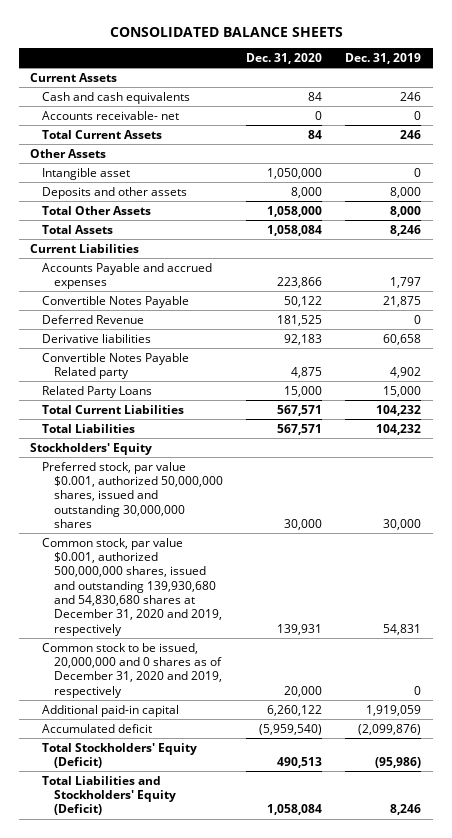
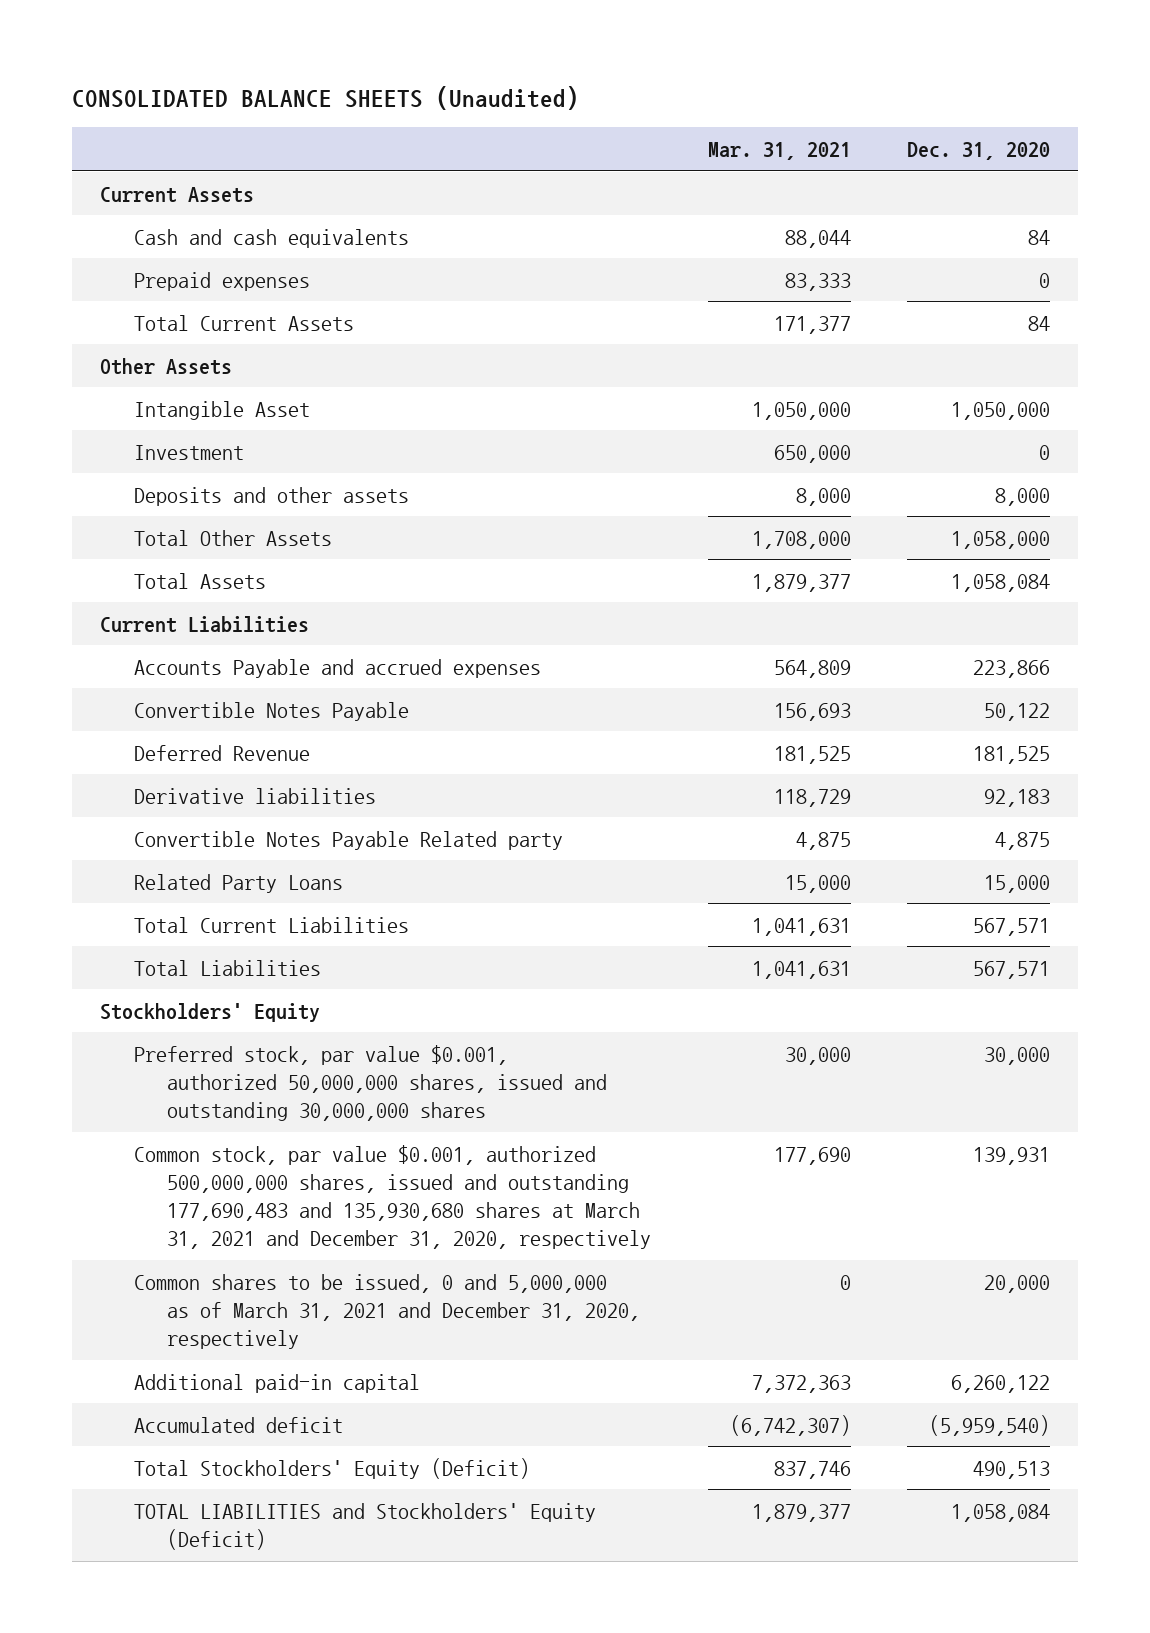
- CONSOLIDATED BALANCE SHEETS
+ CONSOLIDATED BALANCE SHEETS (Unaudited)
- | Dec. 31, 2020 | Dec. 31, 2019
+ | Mar. 31, 2021 | Dec. 31, 2020
- Accounts receivable- net | 0 | 0
+ Prepaid expenses | 83,333 | 0
- Intangible asset | 1,050,000 | 0
+ Intangible Asset | 1,050,000 | 1,050,000
+ Investment | 650,000 | 0
- Common stock, par value $0.001, authorized 500,000,000 shares, issued and outstanding 139,930,680 and 54,830,680 shares at December 31, 2020 and 2019, respectively | 139,931 | 54,831
- Common stock to be issued, 20,000,000 and 0 shares as of December 31, 2020 and 2019, respectively | 20,000 | 0
+ Common stock, par value $0.001, authorized 500,000,000 shares, issued and outstanding 177,690,483 and 135,930,680 shares at March 31, 2021 and December 31, 2020, respectively | 177,690 | 139,931
+ Common shares to be issued, 0 and 5,000,000 as of March 31, 2021 and December 31, 2020, respectively | 0 | 20,000
- Total Liabilities and Stockholders' Equity (Deficit) | 1,058,084 | 8,246
+ TOTAL LIABILITIES and Stockholders' Equity (Deficit) | 1,879,377 | 1,058,084

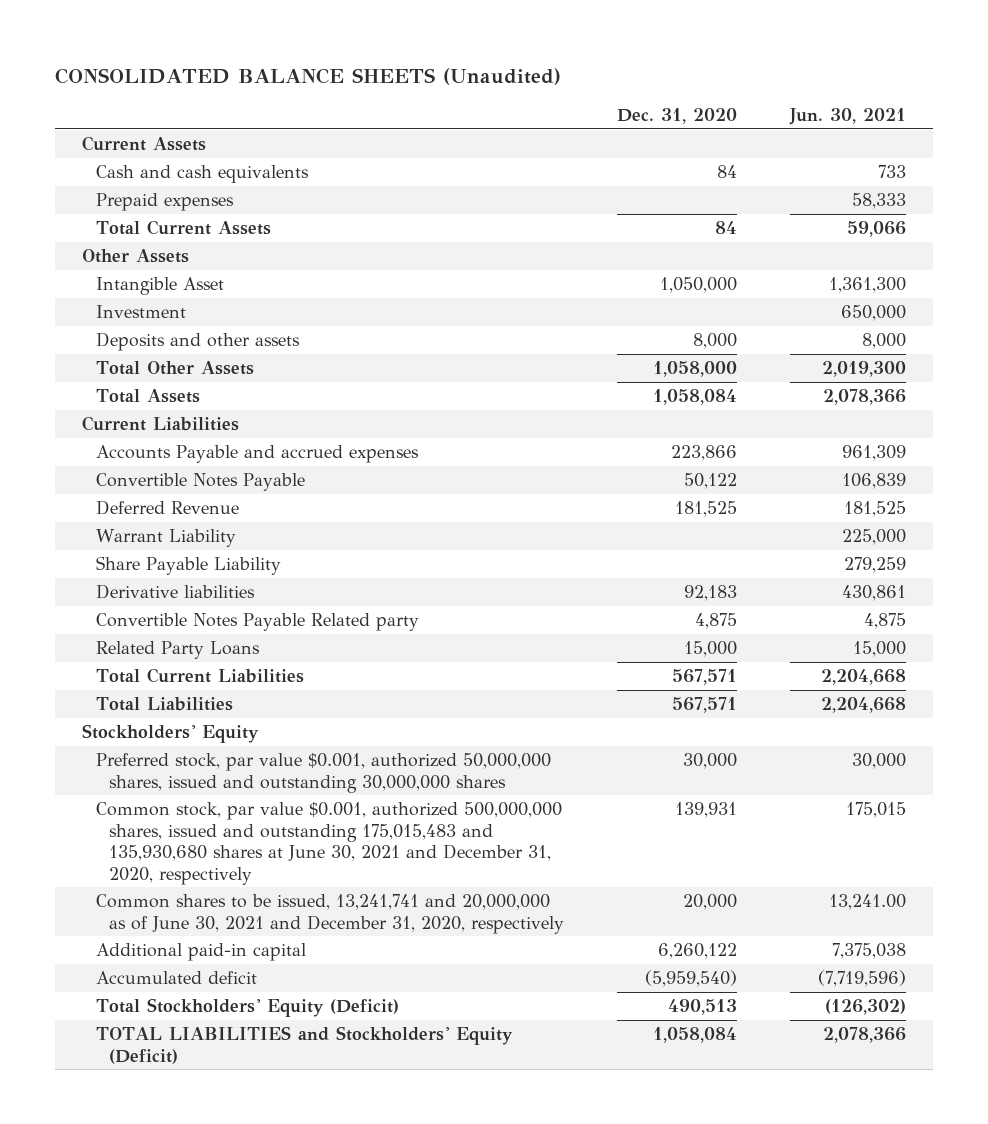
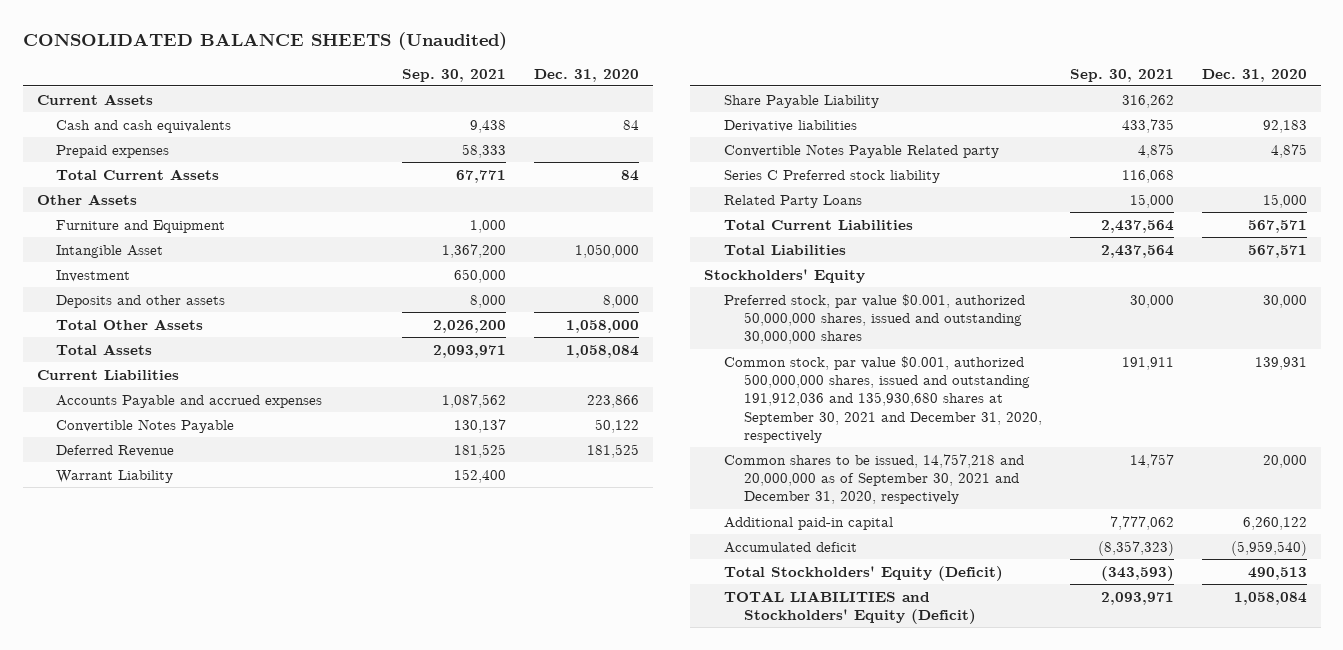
- | Dec. 31, 2020 | Jun. 30, 2021
+ | Sep. 30, 2021 | Dec. 31, 2020
+ Furniture and Equipment | 1,000 |
+ Series C Preferred stock liability | 116,068 |
- Common stock, par value $0.001, authorized 500,000,000 shares, issued and outstanding 175,015,483 and 135,930,680 shares at June 30, 2021 and December 31, 2020, respectively | 139,931 | 175,015
- Common shares to be issued, 13,241,741 and 20,000,000 as of June 30, 2021 and December 31, 2020, respectively | 20,000 | 13,241.00
+ Common stock, par value $0.001, authorized 500,000,000 shares, issued and outstanding 191,912,036 and 135,930,680 shares at September 30, 2021 and December 31, 2020, respectively | 191,911 | 139,931
+ Common shares to be issued, 14,757,218 and 20,000,000 as of September 30, 2021 and December 31, 2020, respectively | 14,757 | 20,000

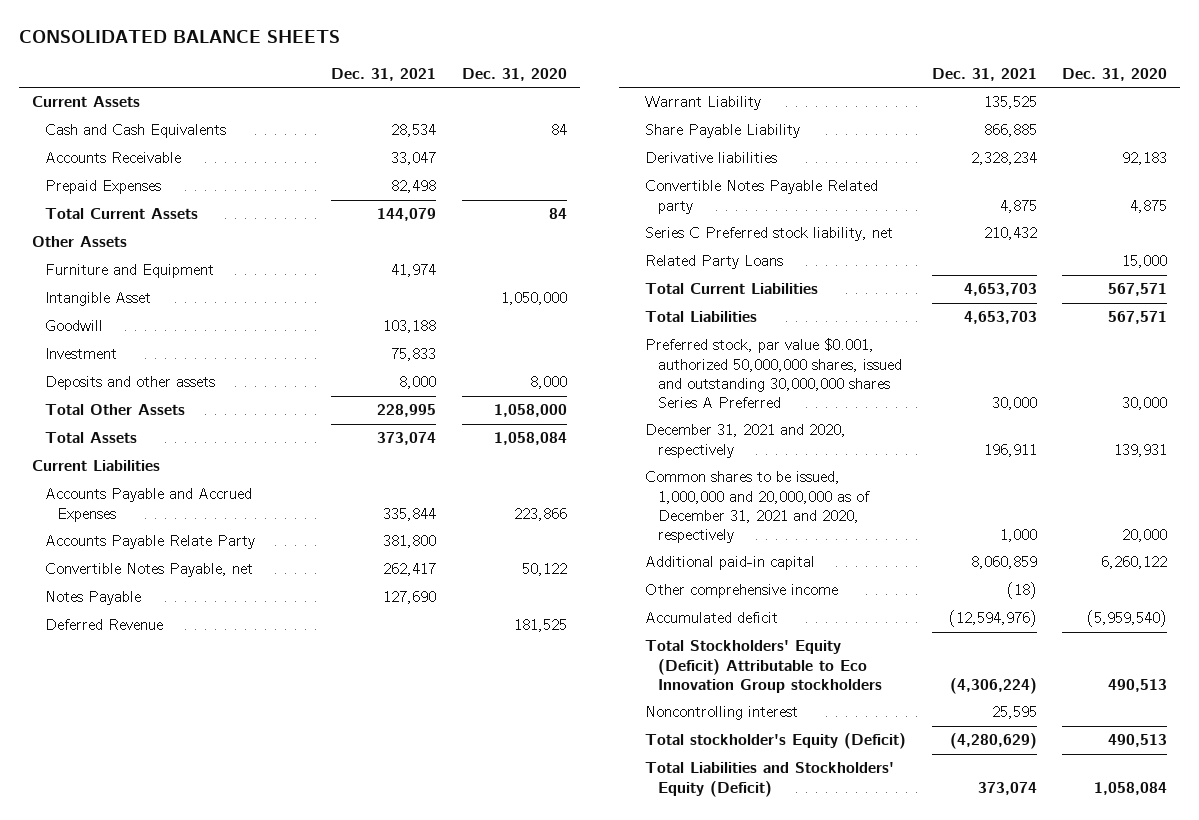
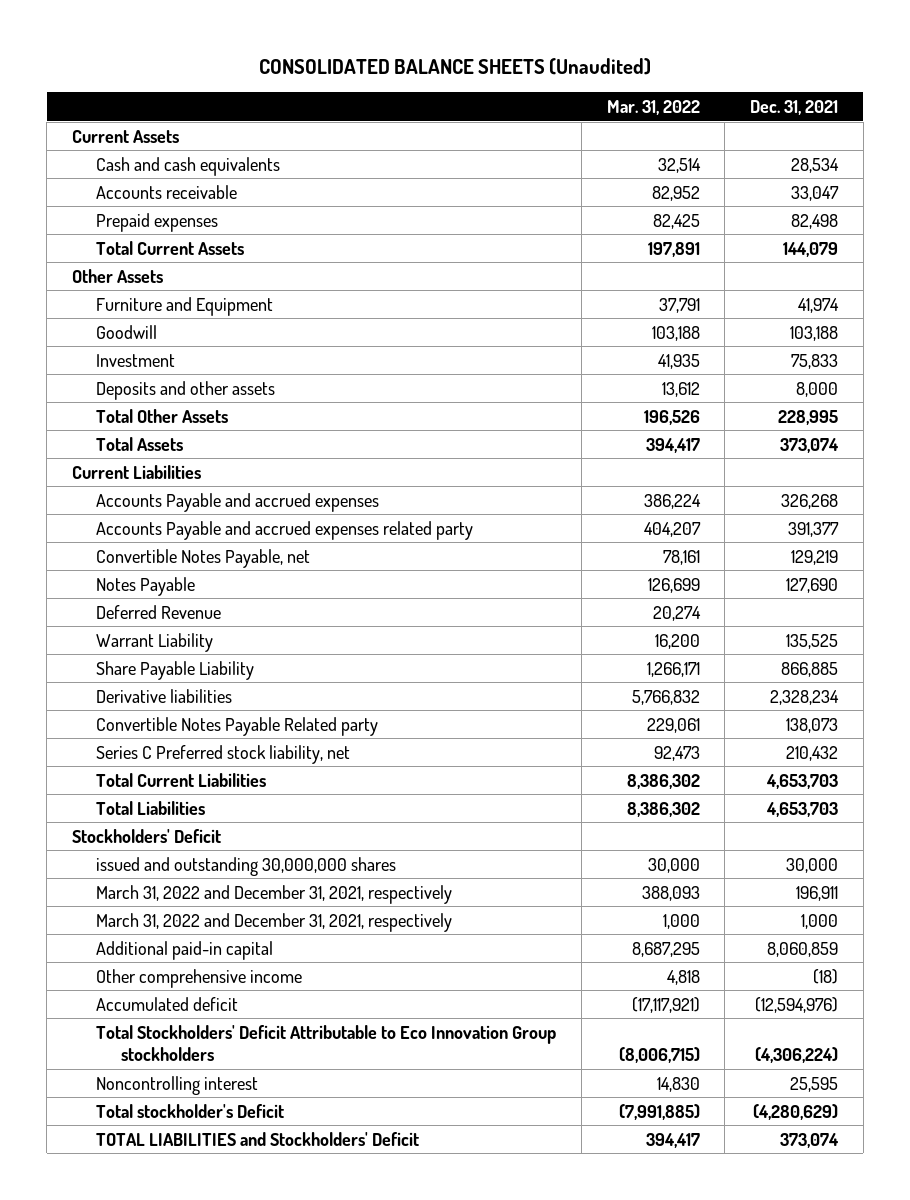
- CONSOLIDATED BALANCE SHEETS
+ CONSOLIDATED BALANCE SHEETS (Unaudited)
- | Dec. 31, 2021 | Dec. 31, 2020
+ | Mar. 31, 2022 | Dec. 31, 2021
- Cash and Cash Equivalents | 28,534 | 84
- Accounts Receivable | 33,047 |
- Prepaid Expenses | 82,498 |
+ Cash and cash equivalents | 32,514 | 28,534
+ Accounts receivable | 82,952 | 33,047
+ Prepaid expenses | 82,425 | 82,498
- Intangible Asset | | 1,050,000
- Accounts Payable and Accrued Expenses | 335,844 | 223,866
- Accounts Payable Relate Party | 381,800 |
- Convertible Notes Payable, net | 262,417 | 50,122
+ Accounts Payable and accrued expenses | 386,224 | 326,268
+ Accounts Payable and accrued expenses related party | 404,207 | 391,377
+ Convertible Notes Payable, net | 78,161 | 129,219
- Convertible Notes Payable Related party | 4,875 | 4,875
+ Convertible Notes Payable Related party | 229,061 | 138,073
- Related Party Loans | | 15,000
- Preferred stock, par value $0.001, authorized 50,000,000 shares, issued and outstanding 30,000,000 shares Series A Preferred | 30,000 | 30,000
- December 31, 2021 and 2020, respectively | 196,911 | 139,931
- Common shares to be issued, 1,000,000 and 20,000,000 as of December 31, 2021 and 2020, respectively | 1,000 | 20,000
+ Stockholders' Deficit
+ issued and outstanding 30,000,000 shares | 30,000 | 30,000
+ March 31, 2022 and December 31, 2021, respectively | 388,093 | 196,911
+ March 31, 2022 and December 31, 2021, respectively | 1,000 | 1,000
- Total Stockholders' Equity (Deficit) Attributable to Eco Innovation Group stockholders | (4,306,224) | 490,513
+ Total Stockholders' Deficit Attributable to Eco Innovation Group stockholders | (8,006,715) | (4,306,224)
- Total stockholder's Equity (Deficit) | (4,280,629) | 490,513
- Total Liabilities and Stockholders' Equity (Deficit) | 373,074 | 1,058,084
+ Total stockholder's Deficit | (7,991,885) | (4,280,629)
+ TOTAL LIABILITIES and Stockholders' Deficit | 394,417 | 373,074

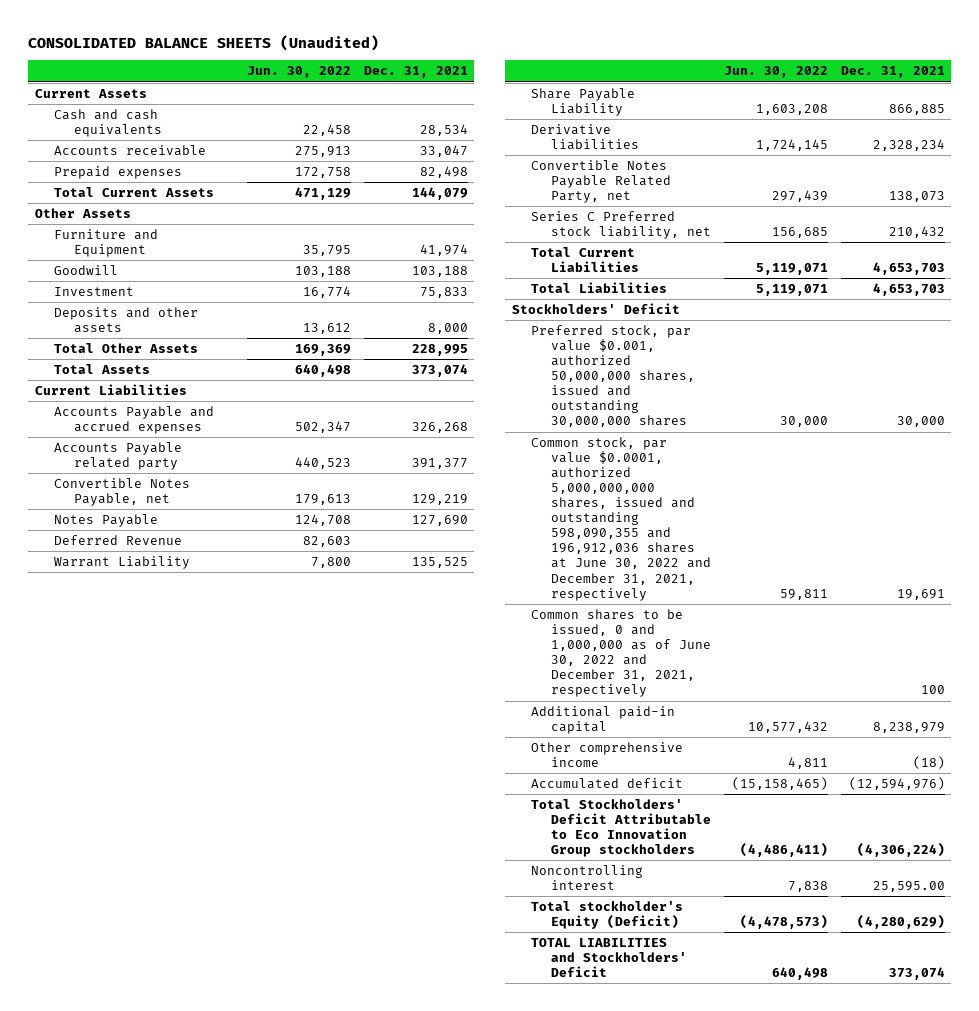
- | Mar. 31, 2022 | Dec. 31, 2021
+ | Jun. 30, 2022 | Dec. 31, 2021
- Accounts Payable and accrued expenses related party | 404,207 | 391,377
+ Accounts Payable related party | 440,523 | 391,377
- Convertible Notes Payable Related party | 229,061 | 138,073
+ Convertible Notes Payable Related Party, net | 297,439 | 138,073
- issued and outstanding 30,000,000 shares | 30,000 | 30,000
- March 31, 2022 and December 31, 2021, respectively | 388,093 | 196,911
- March 31, 2022 and December 31, 2021, respectively | 1,000 | 1,000
- Additional paid-in capital | 8,687,295 | 8,060,859
+ Preferred stock, par value $0.001, authorized 50,000,000 shares, issued and outstanding 30,000,000 shares | 30,000 | 30,000
+ Common stock, par value $0.0001, authorized 5,000,000,000 shares, issued and outstanding 598,090,355 and 196,912,036 shares at June 30, 2022 and December 31, 2021, respectively | 59,811 | 19,691
+ Common shares to be issued, 0 and 1,000,000 as of June 30, 2022 and December 31, 2021, respectively | | 100
+ Additional paid-in capital | 10,577,432 | 8,238,979
- Noncontrolling interest | 14,830 | 25,595
- Total stockholder's Deficit | (7,991,885) | (4,280,629)
+ Noncontrolling interest | 7,838 | 25,595.00
+ Total stockholder's Equity (Deficit) | (4,478,573) | (4,280,629)

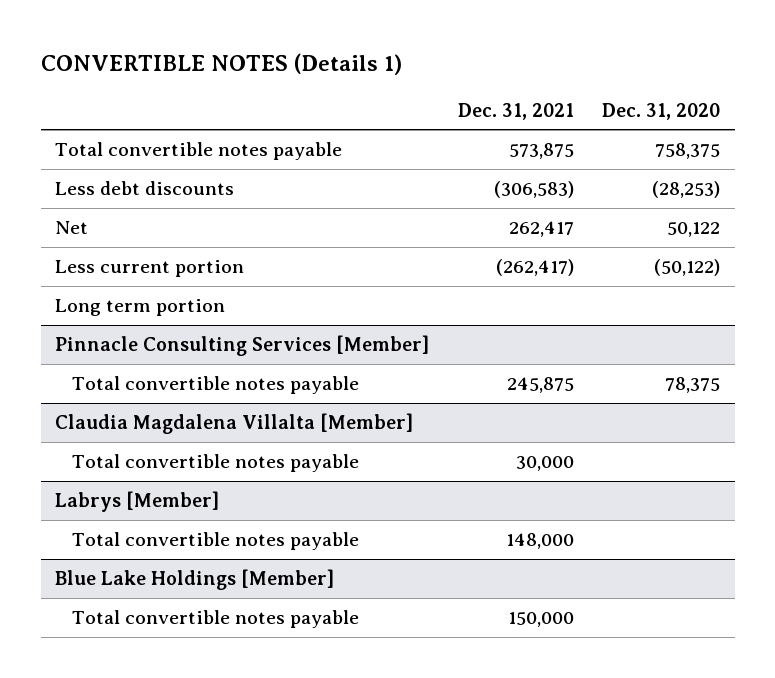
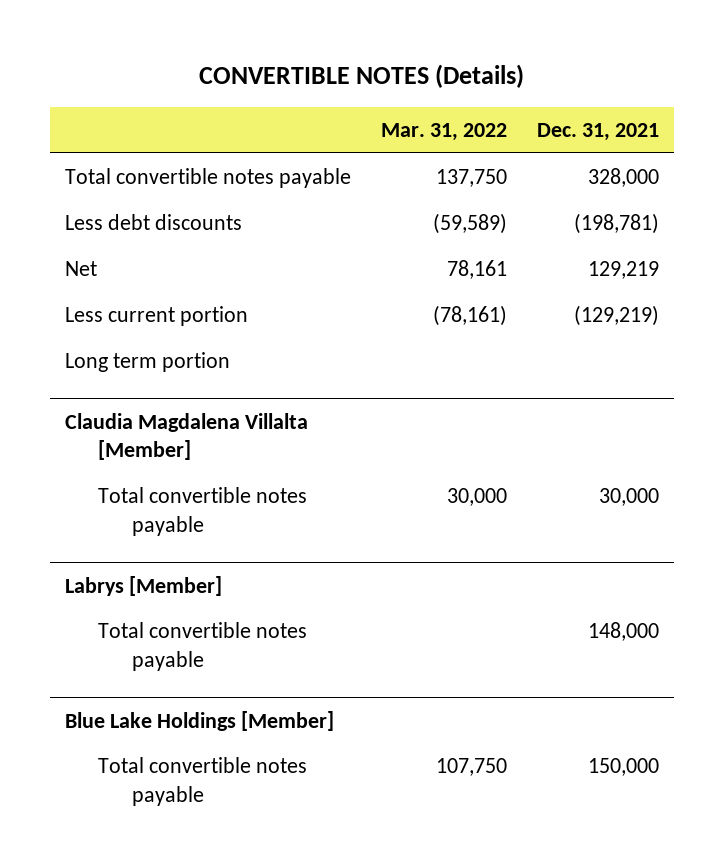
- CONVERTIBLE NOTES (Details 1)
+ CONVERTIBLE NOTES (Details)
- | Dec. 31, 2021 | Dec. 31, 2020
+ | Mar. 31, 2022 | Dec. 31, 2021
- Total convertible notes payable | 573,875 | 758,375
- Less debt discounts | (306,583) | (28,253)
- Net | 262,417 | 50,122
- Less current portion | (262,417) | (50,122)
+ Total convertible notes payable | 137,750 | 328,000
+ Less debt discounts | (59,589) | (198,781)
+ Net | 78,161 | 129,219
+ Less current portion | (78,161) | (129,219)
- Pinnacle Consulting Services [Member]
- Total convertible notes payable | 245,875 | 78,375

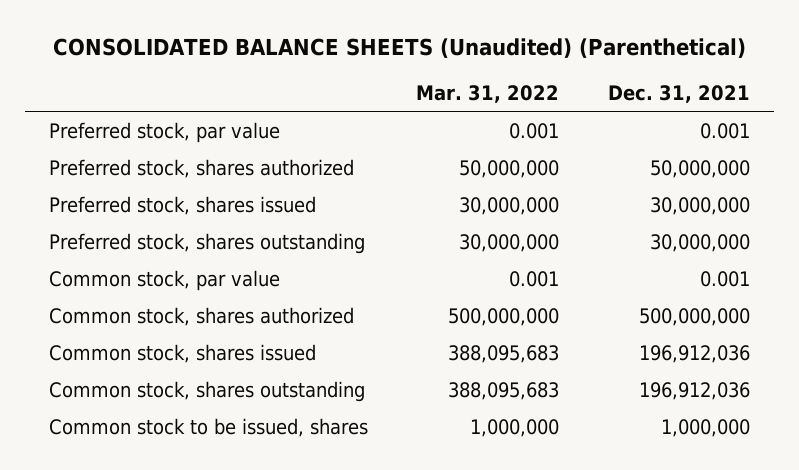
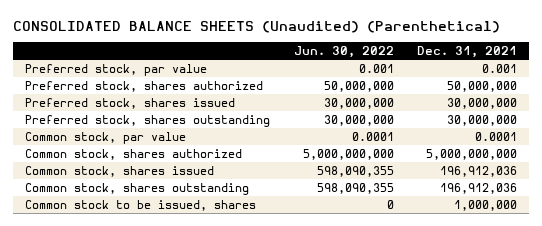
- | Mar. 31, 2022 | Dec. 31, 2021
+ | Jun. 30, 2022 | Dec. 31, 2021
- Common stock, par value | 0.001 | 0.001
- Common stock, shares authorized | 500,000,000 | 500,000,000
+ Common stock, par value | 0.0001 | 0.0001
+ Common stock, shares authorized | 5,000,000,000 | 5,000,000,000

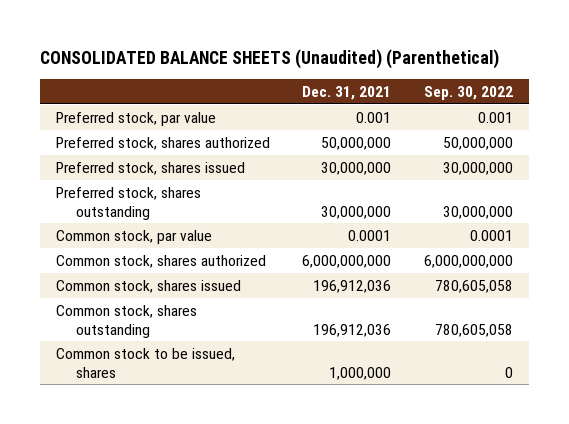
- | Jun. 30, 2022 | Dec. 31, 2021
+ | Dec. 31, 2021 | Sep. 30, 2022
- Common stock, shares authorized | 5,000,000,000 | 5,000,000,000
+ Common stock, shares authorized | 6,000,000,000 | 6,000,000,000

